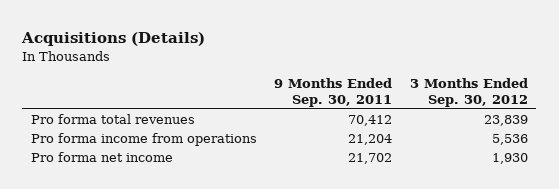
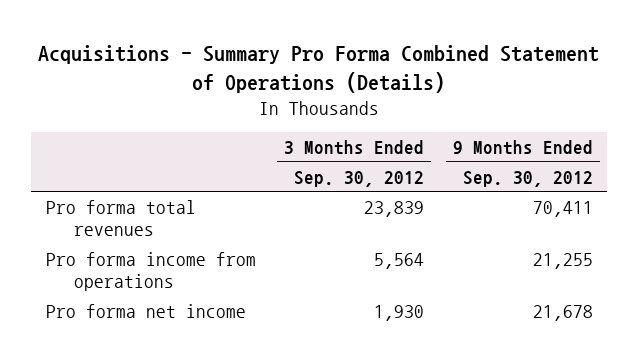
- Acquisitions (Details)
+ Acquisitions - Summary Pro Forma Combined Statement of Operations (Details)
- | 9 Months Ended Sep. 30, 2011 | 3 Months Ended Sep. 30, 2012
+ | 3 Months Ended Sep. 30, 2012 | 9 Months Ended Sep. 30, 2012
- Pro forma income from operations | 21,204 | 5,536
+ Pro forma income from operations | 5,564 | 21,255

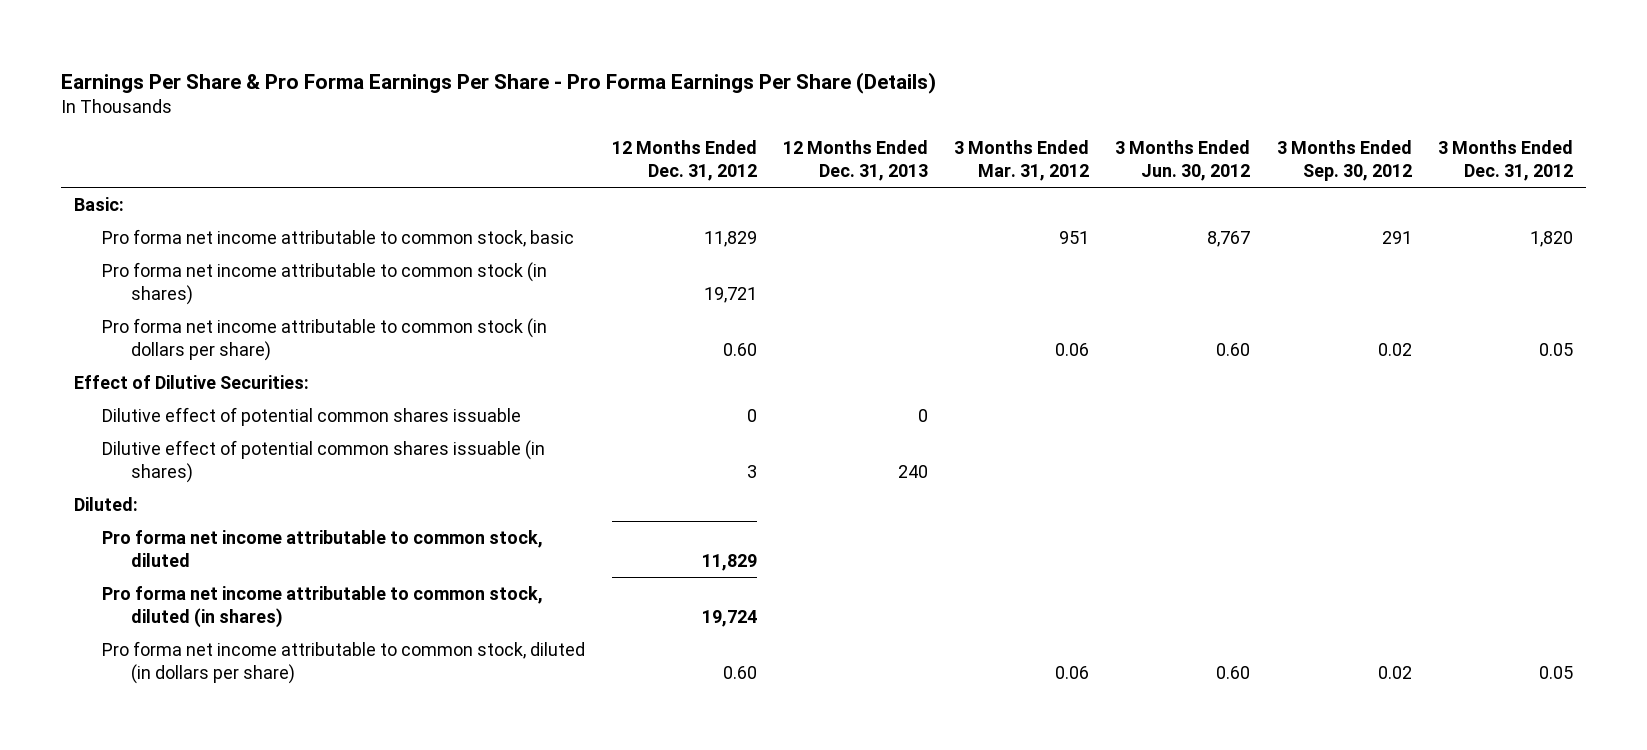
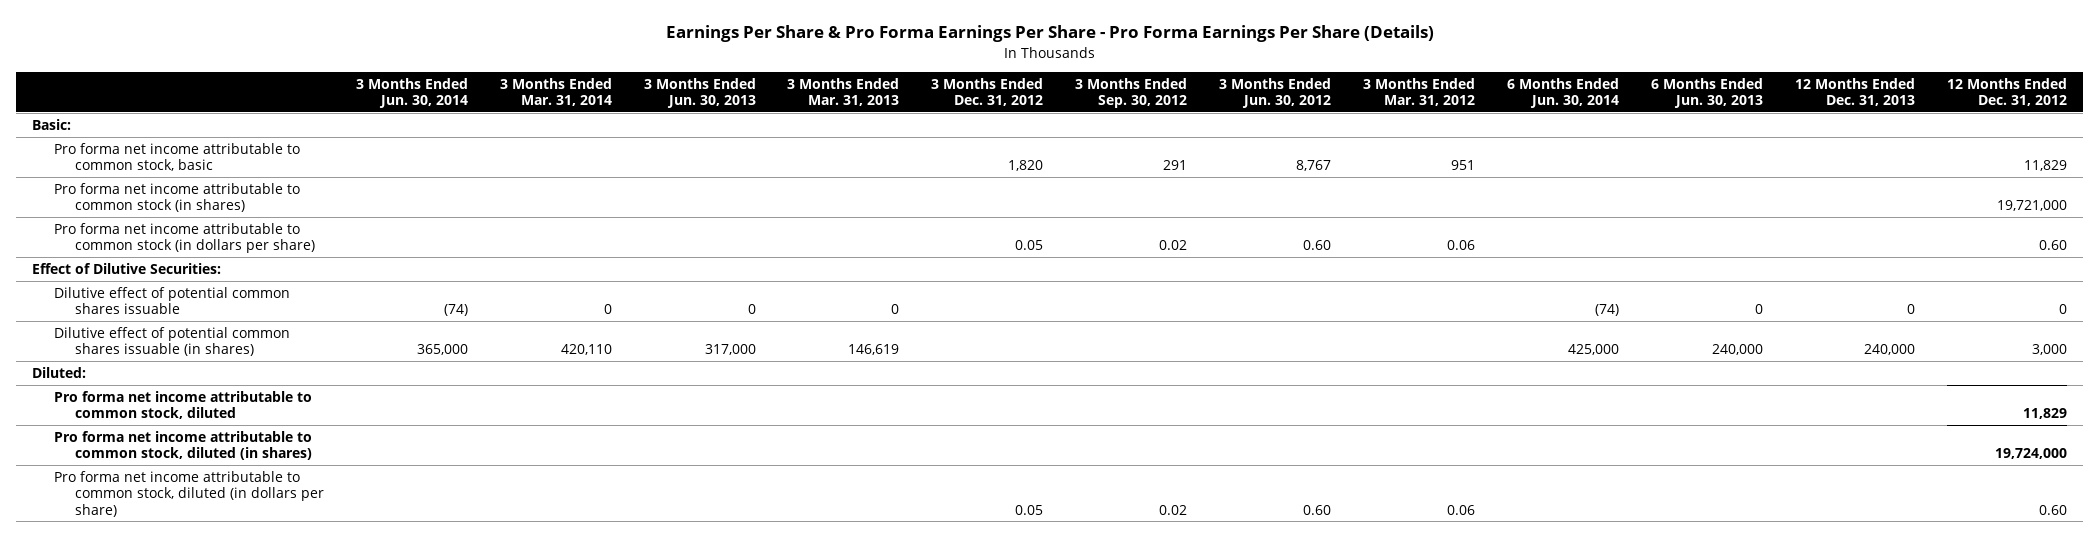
- | 12 Months Ended Dec. 31, 2012 | 12 Months Ended Dec. 31, 2013 | 3 Months Ended Mar. 31, 2012 | 3 Months Ended Jun. 30, 2012 | 3 Months Ended Sep. 30, 2012 | 3 Months Ended Dec. 31, 2012
+ | 3 Months Ended Jun. 30, 2014 | 3 Months Ended Mar. 31, 2014 | 3 Months Ended Jun. 30, 2013 | 3 Months Ended Mar. 31, 2013 | 3 Months Ended Dec. 31, 2012 | 3 Months Ended Sep. 30, 2012 | 3 Months Ended Jun. 30, 2012 | 3 Months Ended Mar. 31, 2012 | 6 Months Ended Jun. 30, 2014 | 6 Months Ended Jun. 30, 2013 | 12 Months Ended Dec. 31, 2013 | 12 Months Ended Dec. 31, 2012
- Pro forma net income attributable to common stock (in shares) | 19,721 | | | | |
+ Pro forma net income attributable to common stock (in shares) | | | | | | | | | | | | 19,721,000
- Dilutive effect of potential common shares issuable (in shares) | 3 | 240 | | | |
+ Dilutive effect of potential common shares issuable (in shares) | 365,000 | 420,110 | 317,000 | 146,619 | | | | | 425,000 | 240,000 | 240,000 | 3,000
- Pro forma net income attributable to common stock, diluted (in shares) | 19,724 | | | | |
+ Pro forma net income attributable to common stock, diluted (in shares) | | | | | | | | | | | | 19,724,000

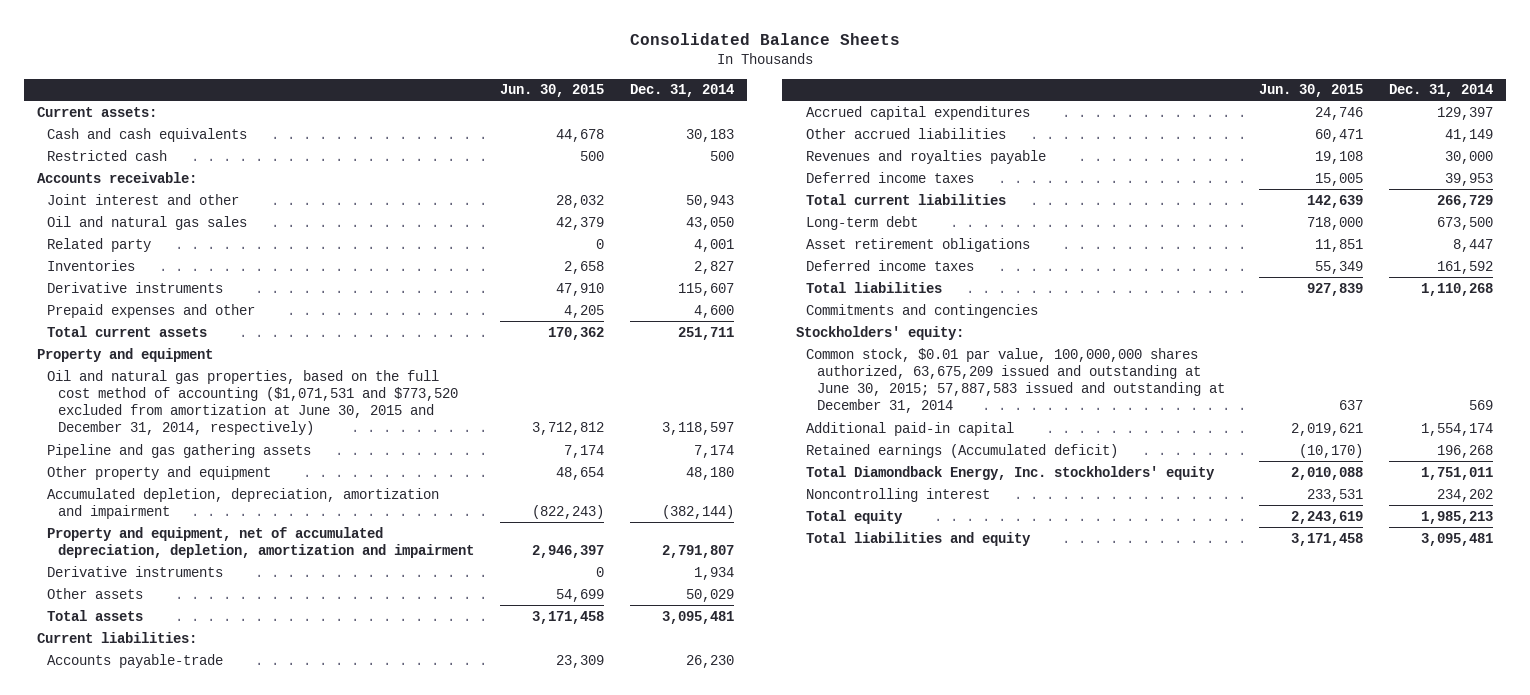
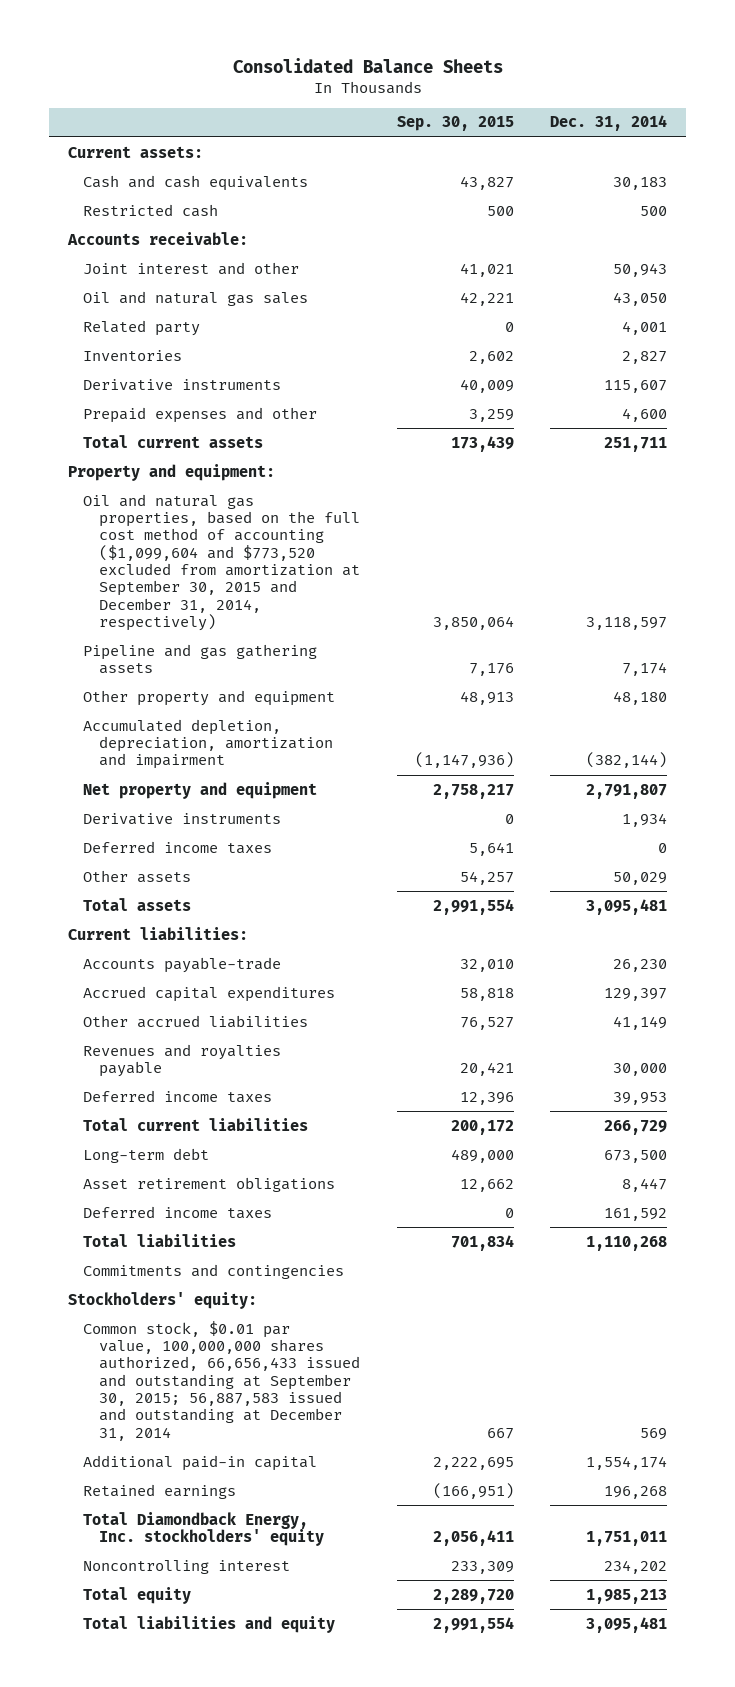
- | Jun. 30, 2015 | Dec. 31, 2014
+ | Sep. 30, 2015 | Dec. 31, 2014
- Property and equipment
- Oil and natural gas properties, based on the full cost method of accounting ($1,071,531 and $773,520 excluded from amortization at June 30, 2015 and December 31, 2014, respectively) | 3,712,812 | 3,118,597
+ Property and equipment:
+ Oil and natural gas properties, based on the full cost method of accounting ($1,099,604 and $773,520 excluded from amortization at September 30, 2015 and December 31, 2014, respectively) | 3,850,064 | 3,118,597
- Property and equipment, net of accumulated depreciation, depletion, amortization and impairment | 2,946,397 | 2,791,807
+ Net property and equipment | 2,758,217 | 2,791,807
+ Deferred income taxes | 5,641 | 0
- Common stock, $0.01 par value, 100,000,000 shares authorized, 63,675,209 issued and outstanding at June 30, 2015; 57,887,583 issued and outstanding at December 31, 2014 | 637 | 569
+ Common stock, $0.01 par value, 100,000,000 shares authorized, 66,656,433 issued and outstanding at September 30, 2015; 56,887,583 issued and outstanding at December 31, 2014 | 667 | 569
- Retained earnings (Accumulated deficit) | (10,170) | 196,268
+ Retained earnings | (166,951) | 196,268

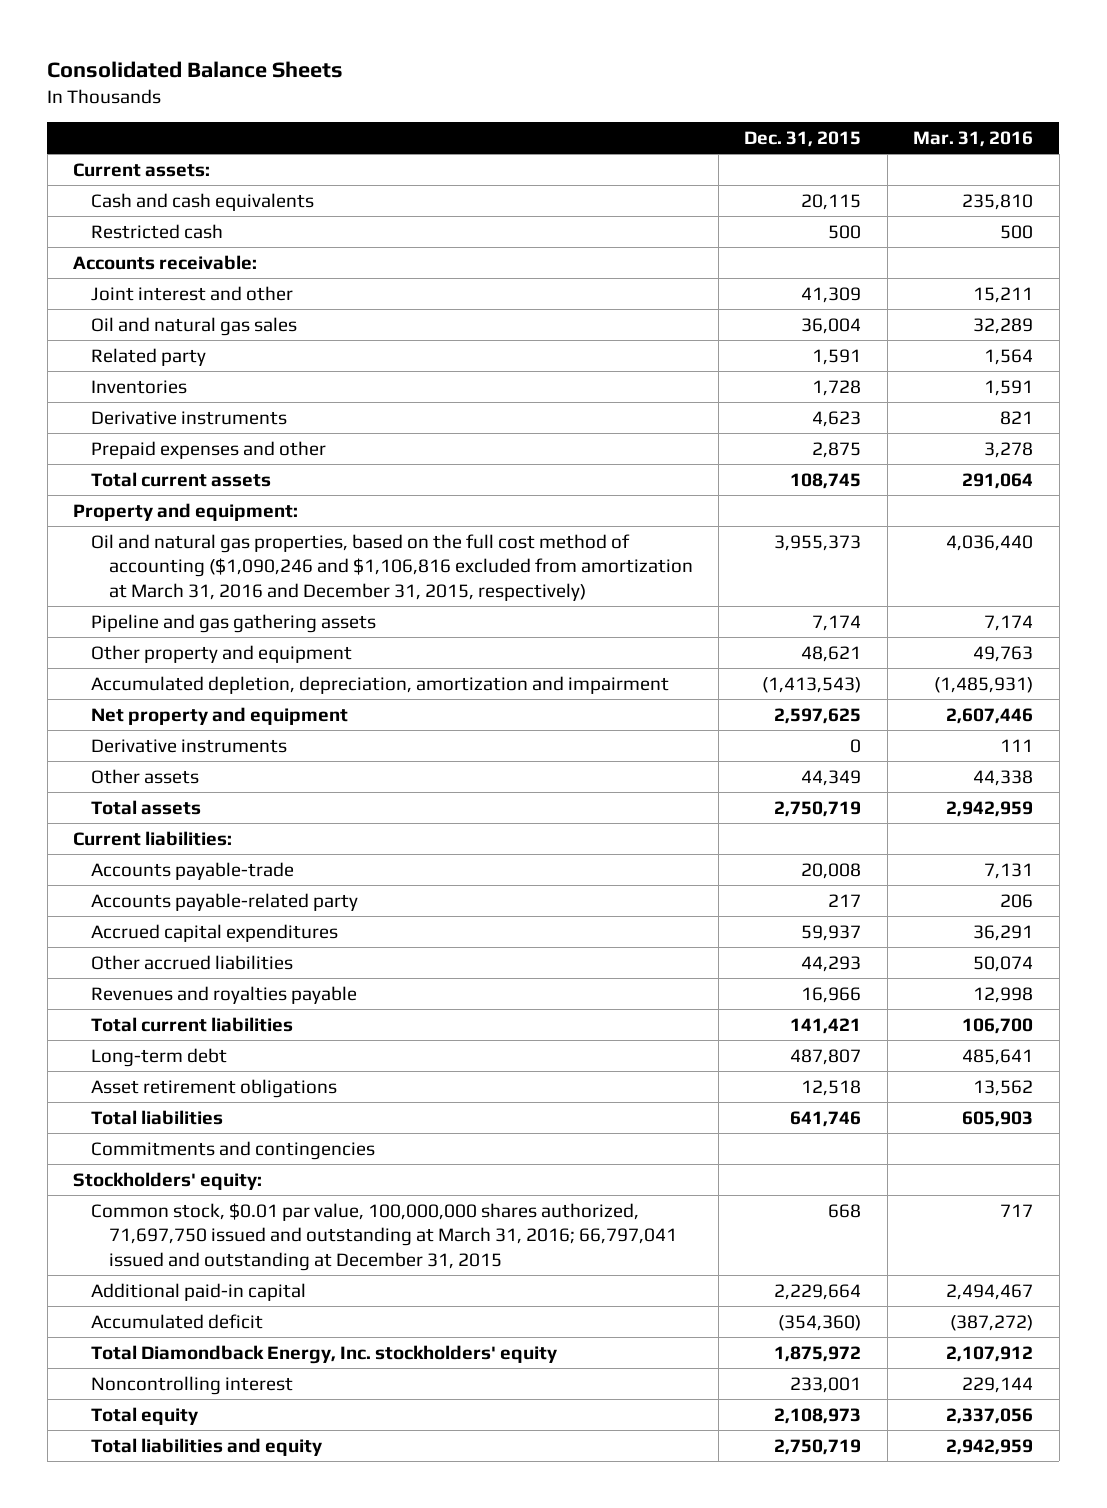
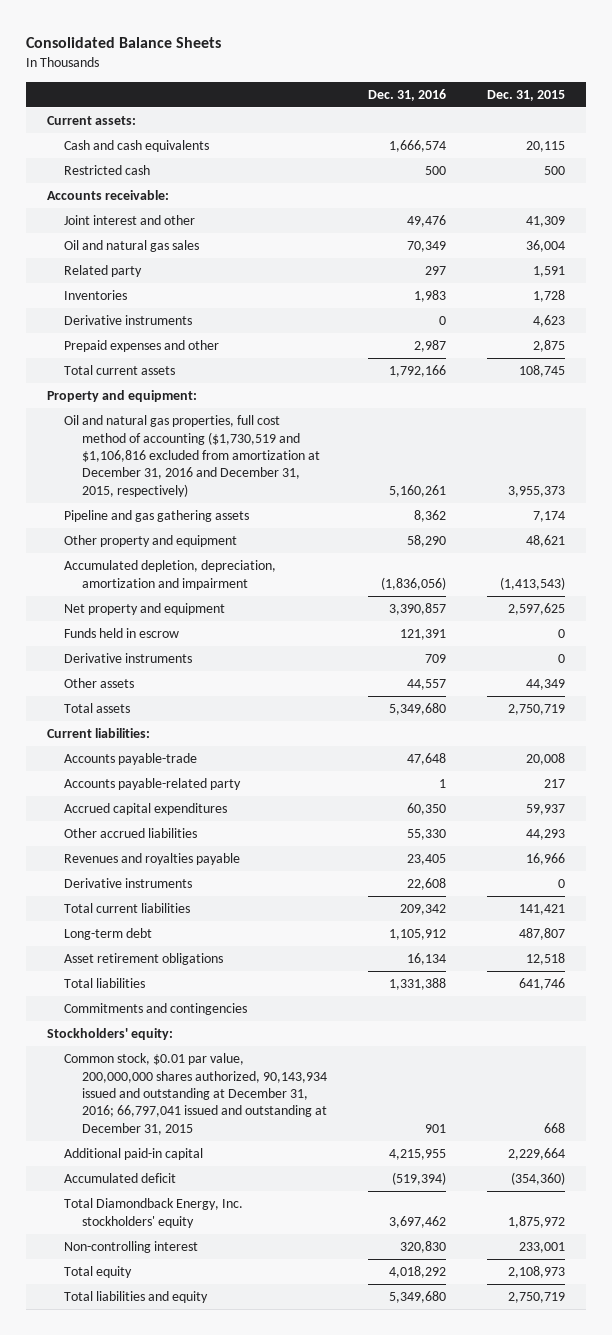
- | Dec. 31, 2015 | Mar. 31, 2016
+ | Dec. 31, 2016 | Dec. 31, 2015
- Oil and natural gas properties, based on the full cost method of accounting ($1,090,246 and $1,106,816 excluded from amortization at March 31, 2016 and December 31, 2015, respectively) | 3,955,373 | 4,036,440
+ Oil and natural gas properties, full cost method of accounting ($1,730,519 and $1,106,816 excluded from amortization at December 31, 2016 and December 31, 2015, respectively) | 5,160,261 | 3,955,373
+ Funds held in escrow | 121,391 | 0
+ Derivative instruments | 22,608 | 0
- Common stock, $0.01 par value, 100,000,000 shares authorized, 71,697,750 issued and outstanding at March 31, 2016; 66,797,041 issued and outstanding at December 31, 2015 | 668 | 717
+ Common stock, $0.01 par value, 200,000,000 shares authorized, 90,143,934 issued and outstanding at December 31, 2016; 66,797,041 issued and outstanding at December 31, 2015 | 901 | 668
- Noncontrolling interest | 233,001 | 229,144
+ Non-controlling interest | 320,830 | 233,001

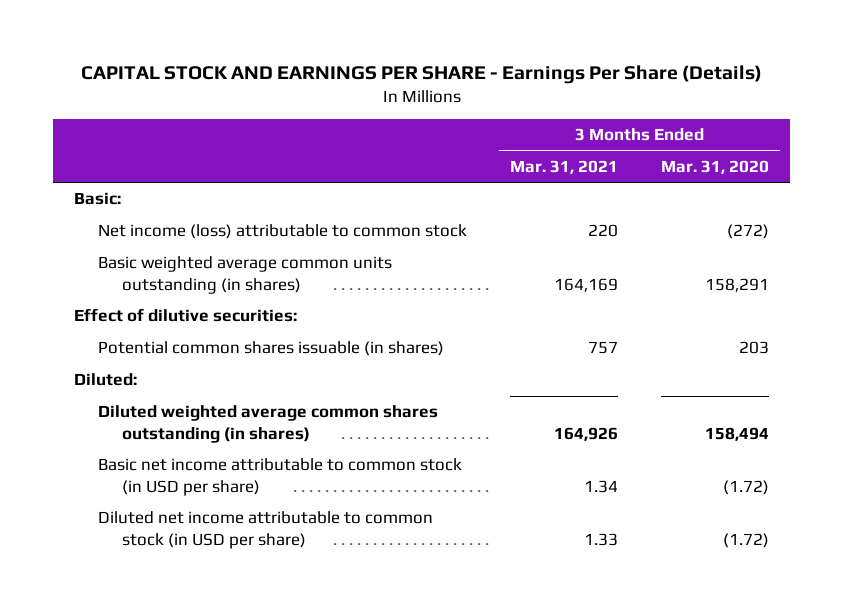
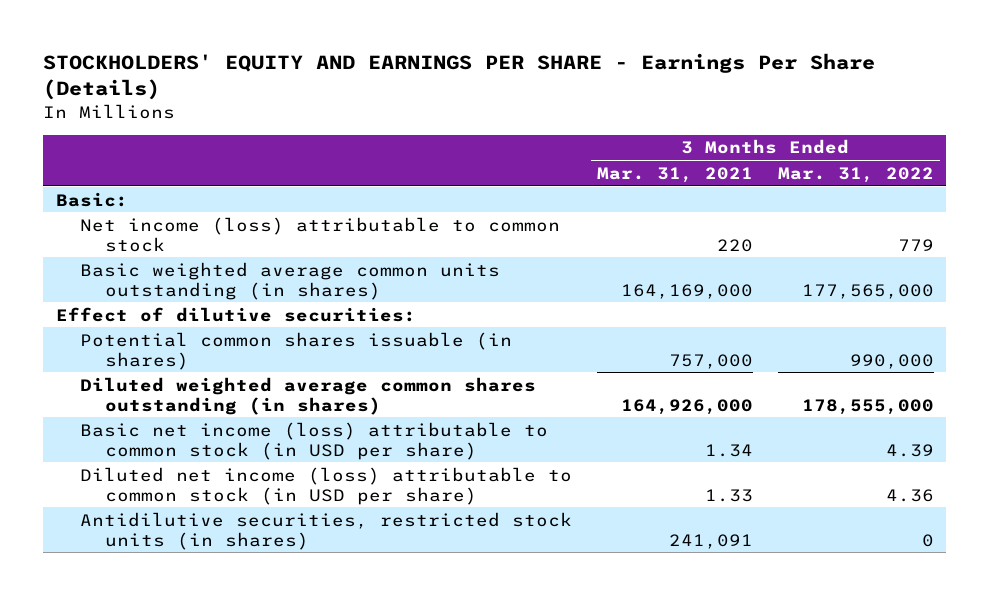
- CAPITAL STOCK AND EARNINGS PER SHARE - Earnings Per Share (Details)
+ STOCKHOLDERS' EQUITY AND EARNINGS PER SHARE - Earnings Per Share (Details)
- | 3 Months Ended Mar. 31, 2021 | 3 Months Ended Mar. 31, 2020
+ | 3 Months Ended Mar. 31, 2021 | 3 Months Ended Mar. 31, 2022
- Basic weighted average common units outstanding (in shares) | 164,169 | 158,291
+ Basic weighted average common units outstanding (in shares) | 164,169,000 | 177,565,000
- Potential common shares issuable (in shares) | 757 | 203
- Diluted:
- Diluted weighted average common shares outstanding (in shares) | 164,926 | 158,494
- Basic net income attributable to common stock (in USD per share) | 1.34 | (1.72)
- Diluted net income attributable to common stock (in USD per share) | 1.33 | (1.72)
+ Potential common shares issuable (in shares) | 757,000 | 990,000
+ Diluted weighted average common shares outstanding (in shares) | 164,926,000 | 178,555,000
+ Basic net income (loss) attributable to common stock (in USD per share) | 1.34 | 4.39
+ Diluted net income (loss) attributable to common stock (in USD per share) | 1.33 | 4.36
+ Antidilutive securities, restricted stock units (in shares) | 241,091 | 0

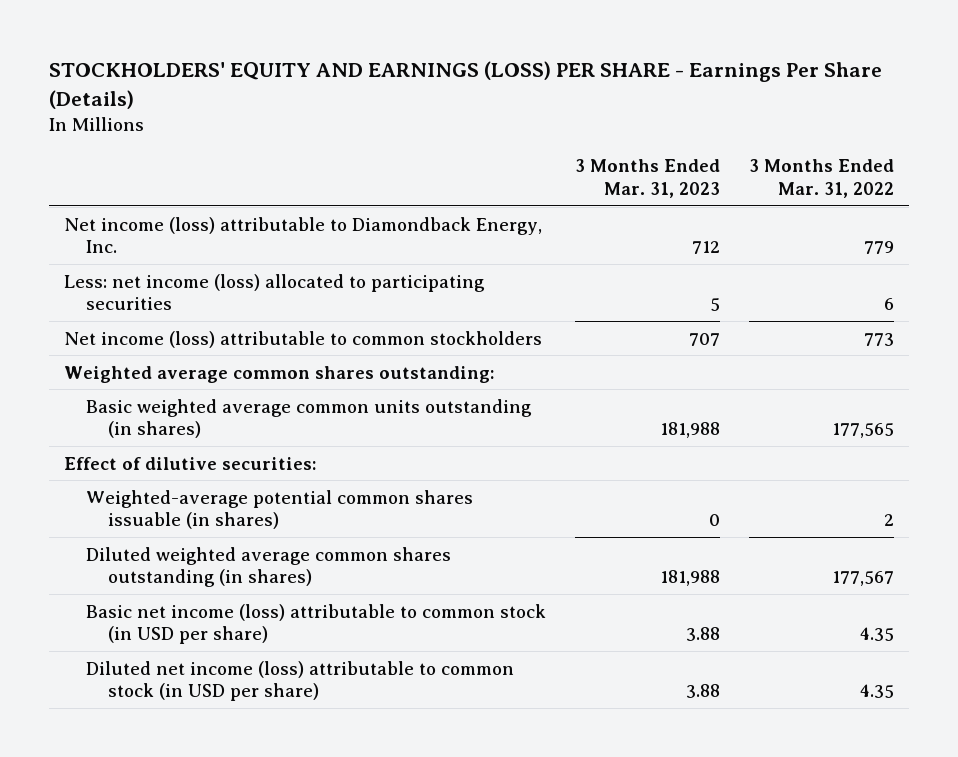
- STOCKHOLDERS' EQUITY AND EARNINGS PER SHARE - Earnings Per Share (Details)
+ STOCKHOLDERS' EQUITY AND EARNINGS (LOSS) PER SHARE - Earnings Per Share (Details)
- | 3 Months Ended Mar. 31, 2021 | 3 Months Ended Mar. 31, 2022
+ | 3 Months Ended Mar. 31, 2023 | 3 Months Ended Mar. 31, 2022
- Basic:
- Net income (loss) attributable to common stock | 220 | 779
- Basic weighted average common units outstanding (in shares) | 164,169,000 | 177,565,000
+ Net income (loss) attributable to Diamondback Energy, Inc. | 712 | 779
+ Less: net income (loss) allocated to participating securities | 5 | 6
+ Net income (loss) attributable to common stockholders | 707 | 773
+ Weighted average common shares outstanding:
+ Basic weighted average common units outstanding (in shares) | 181,988 | 177,565
- Potential common shares issuable (in shares) | 757,000 | 990,000
- Diluted weighted average common shares outstanding (in shares) | 164,926,000 | 178,555,000
- Basic net income (loss) attributable to common stock (in USD per share) | 1.34 | 4.39
- Diluted net income (loss) attributable to common stock (in USD per share) | 1.33 | 4.36
- Antidilutive securities, restricted stock units (in shares) | 241,091 | 0
+ Weighted-average potential common shares issuable (in shares) | 0 | 2
+ Diluted weighted average common shares outstanding (in shares) | 181,988 | 177,567
+ Basic net income (loss) attributable to common stock (in USD per share) | 3.88 | 4.35
+ Diluted net income (loss) attributable to common stock (in USD per share) | 3.88 | 4.35

